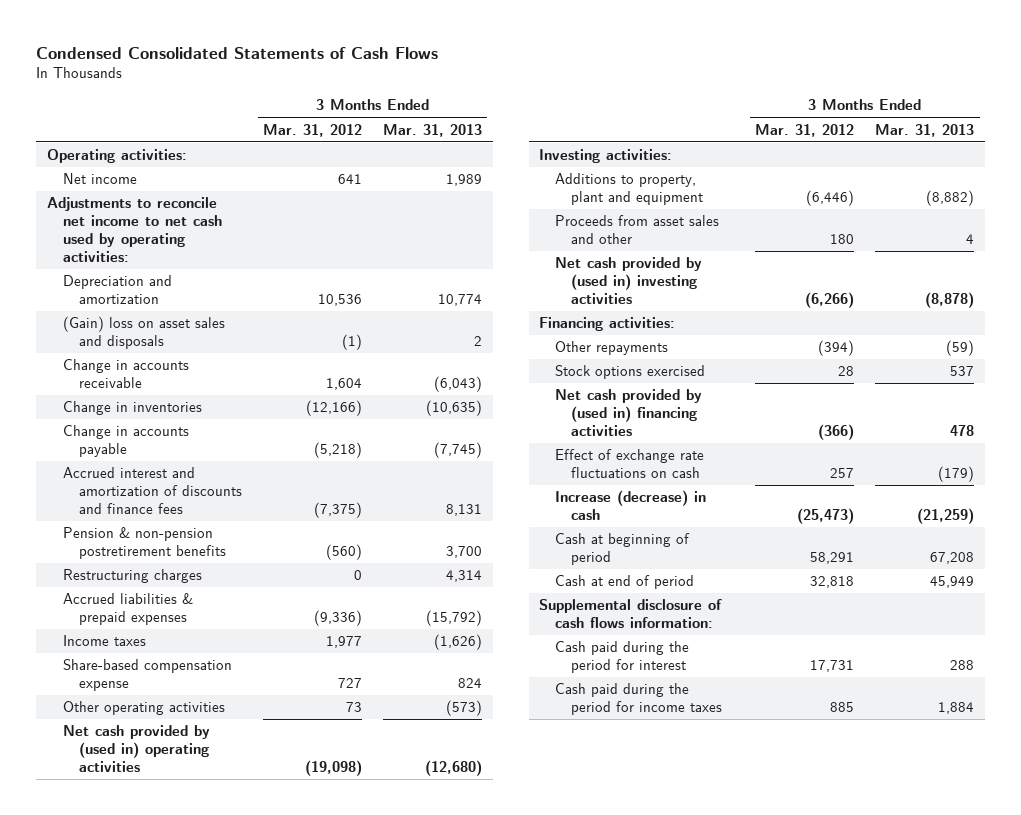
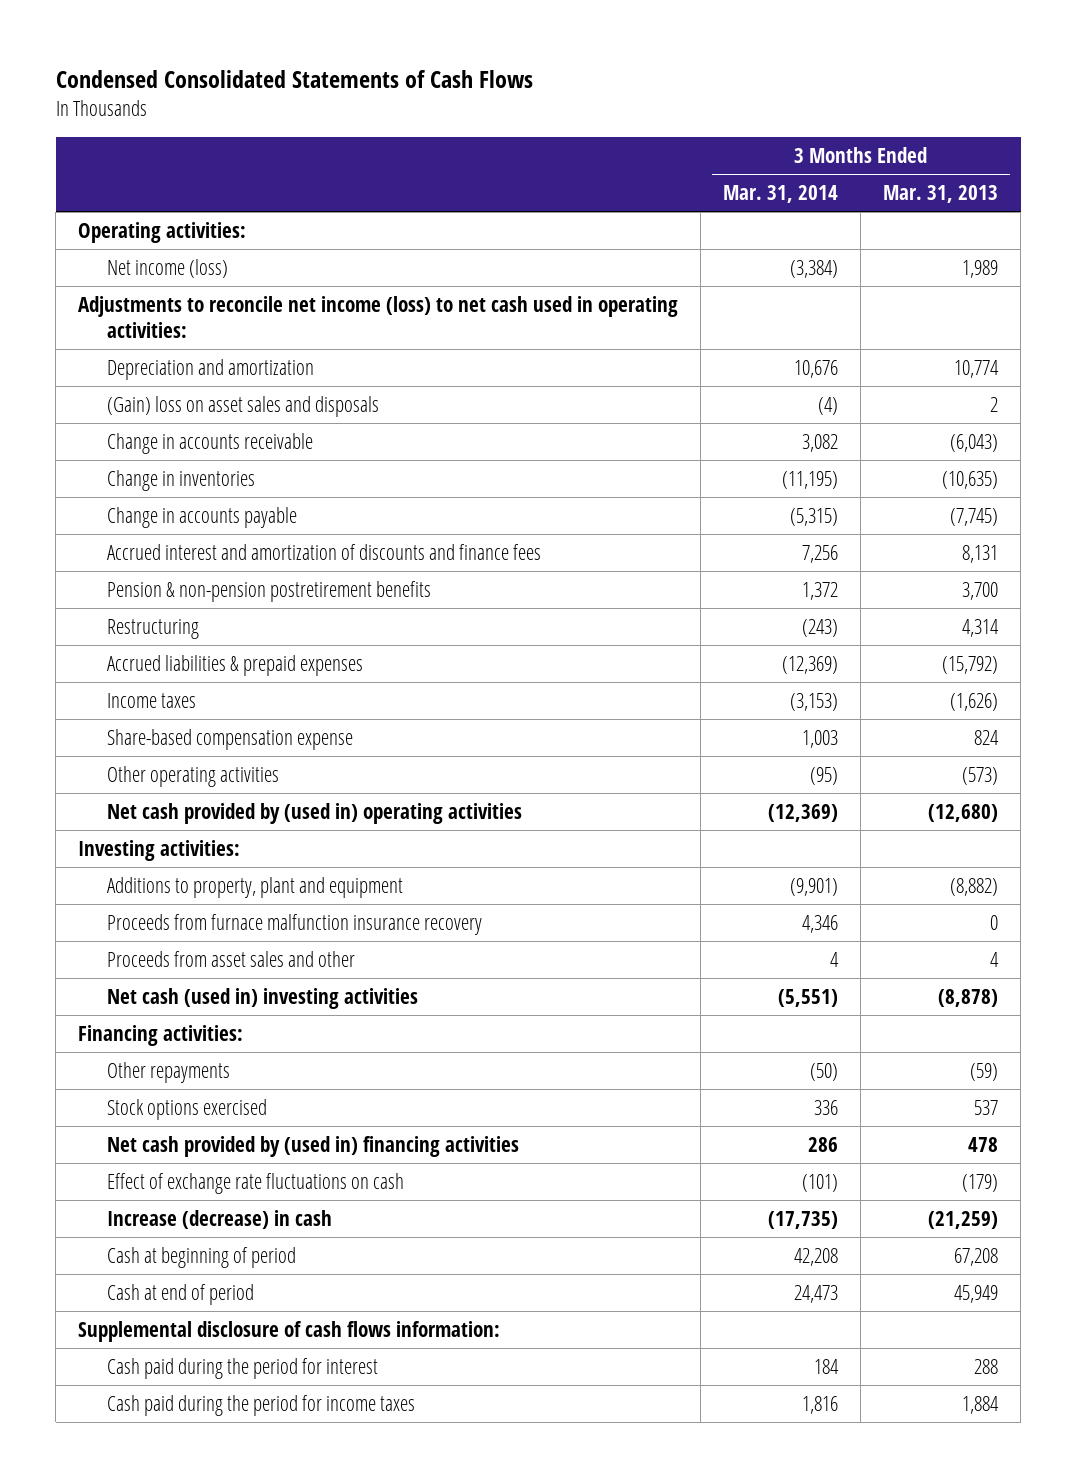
- | 3 Months Ended Mar. 31, 2012 | 3 Months Ended Mar. 31, 2013
+ | 3 Months Ended Mar. 31, 2014 | 3 Months Ended Mar. 31, 2013
- Net income | 641 | 1,989
- Adjustments to reconcile net income to net cash used by operating activities:
+ Net income (loss) | (3,384) | 1,989
+ Adjustments to reconcile net income (loss) to net cash used in operating activities:
- Restructuring charges | 0 | 4,314
+ Restructuring | (243) | 4,314
+ Proceeds from furnace malfunction insurance recovery | 4,346 | 0
- Net cash provided by (used in) investing activities | (6,266) | (8,878)
+ Net cash (used in) investing activities | (5,551) | (8,878)

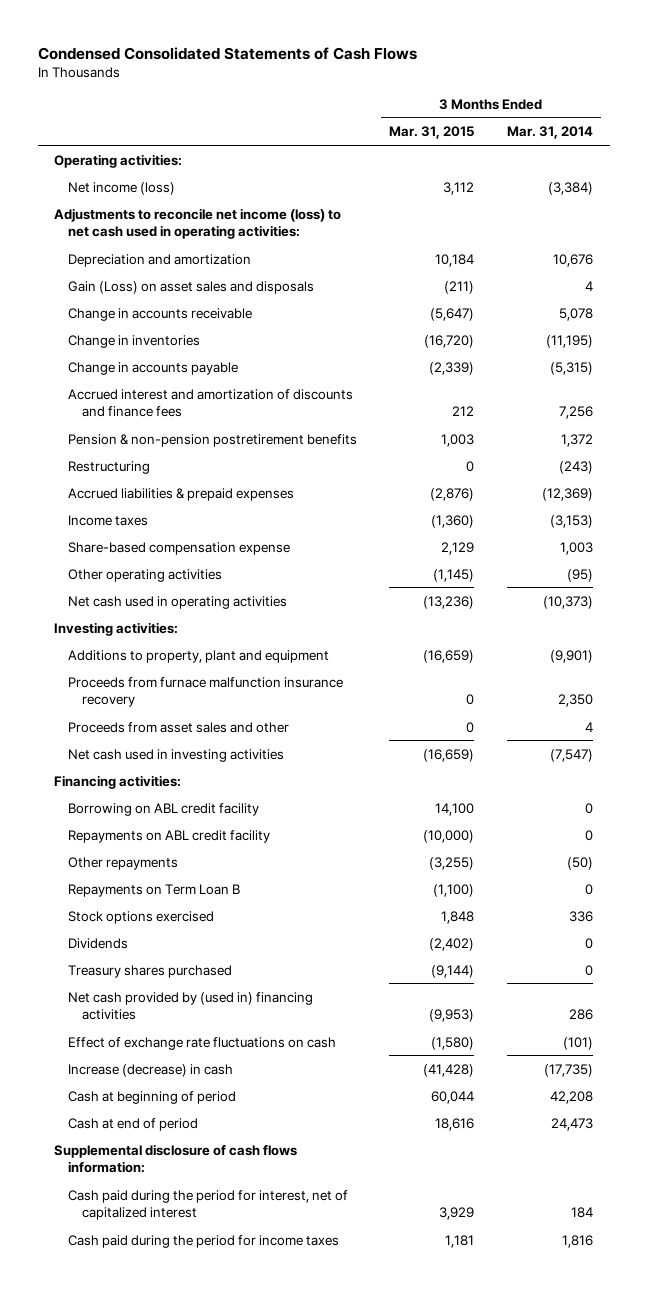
- | 3 Months Ended Mar. 31, 2014 | 3 Months Ended Mar. 31, 2013
+ | 3 Months Ended Mar. 31, 2015 | 3 Months Ended Mar. 31, 2014
- (Gain) loss on asset sales and disposals | (4) | 2
- Change in accounts receivable | 3,082 | (6,043)
+ Gain (Loss) on asset sales and disposals | (211) | 4
+ Change in accounts receivable | (5,647) | 5,078
- Net cash provided by (used in) operating activities | (12,369) | (12,680)
+ Net cash used in operating activities | (13,236) | (10,373)
- Proceeds from furnace malfunction insurance recovery | 4,346 | 0
+ Proceeds from furnace malfunction insurance recovery | 0 | 2,350
- Net cash (used in) investing activities | (5,551) | (8,878)
+ Net cash used in investing activities | (16,659) | (7,547)
+ Borrowing on ABL credit facility | 14,100 | 0
+ Repayments on ABL credit facility | (10,000) | 0
+ Repayments on Term Loan B | (1,100) | 0
+ Dividends | (2,402) | 0
+ Treasury shares purchased | (9,144) | 0
- Cash paid during the period for interest | 184 | 288
+ Cash paid during the period for interest, net of capitalized interest | 3,929 | 184

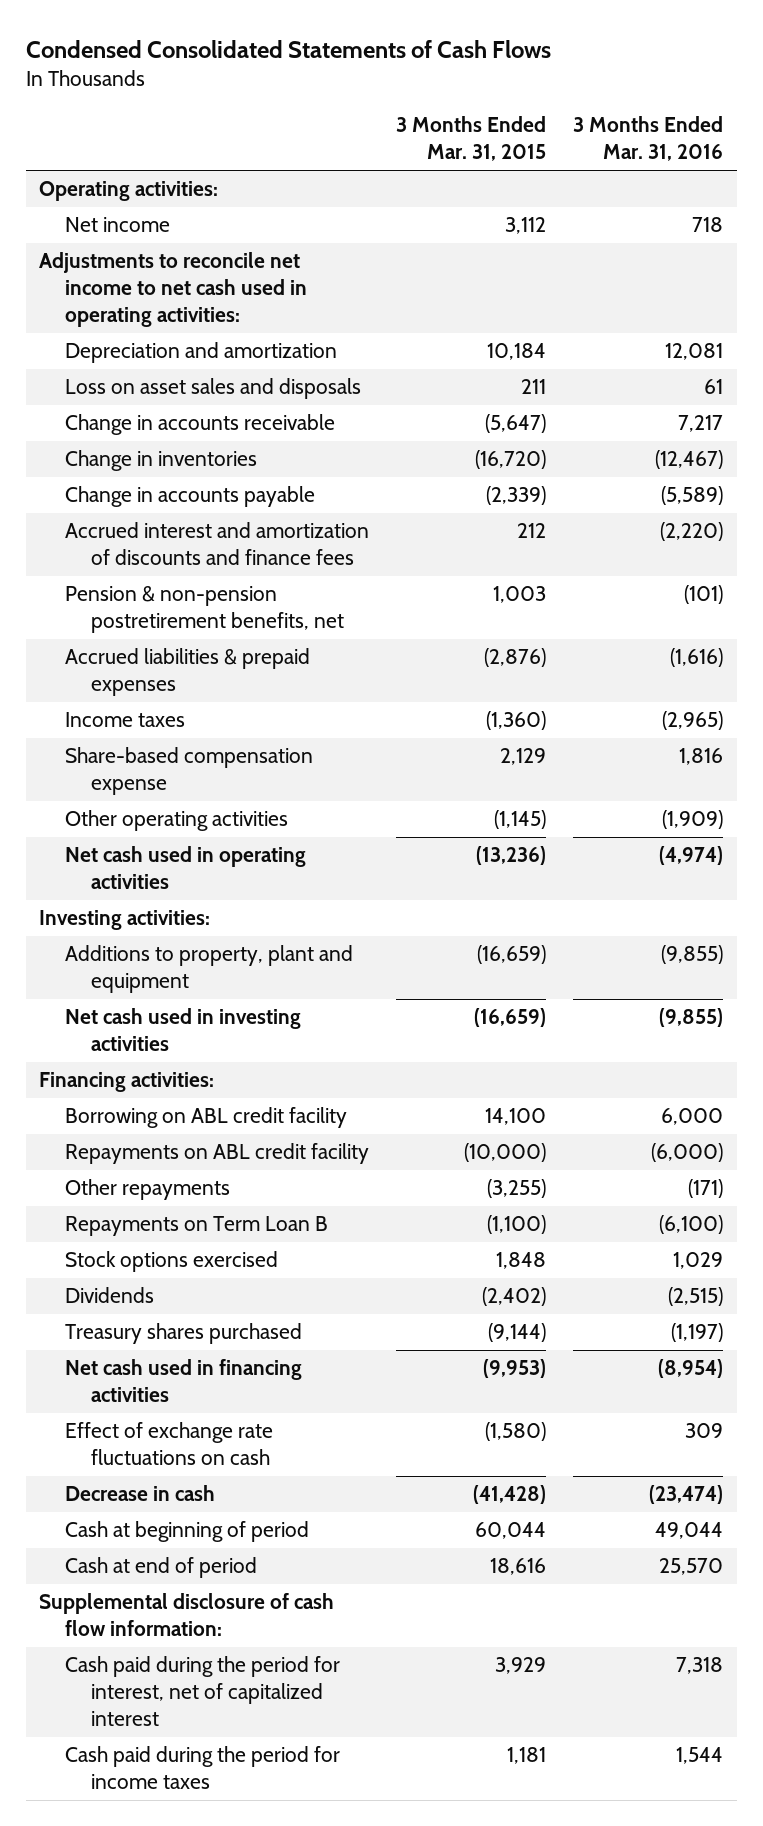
- | 3 Months Ended Mar. 31, 2015 | 3 Months Ended Mar. 31, 2014
+ | 3 Months Ended Mar. 31, 2015 | 3 Months Ended Mar. 31, 2016
- Net income (loss) | 3,112 | (3,384)
- Adjustments to reconcile net income (loss) to net cash used in operating activities:
+ Net income | 3,112 | 718
+ Adjustments to reconcile net income to net cash used in operating activities:
- Gain (Loss) on asset sales and disposals | (211) | 4
+ Loss on asset sales and disposals | 211 | 61
- Pension & non-pension postretirement benefits | 1,003 | 1,372
- Restructuring | 0 | (243)
+ Pension & non-pension postretirement benefits, net | 1,003 | (101)
- Proceeds from furnace malfunction insurance recovery | 0 | 2,350
- Proceeds from asset sales and other | 0 | 4
- Net cash provided by (used in) financing activities | (9,953) | 286
+ Net cash used in financing activities | (9,953) | (8,954)
- Increase (decrease) in cash | (41,428) | (17,735)
+ Decrease in cash | (41,428) | (23,474)
- Supplemental disclosure of cash flows information:
+ Supplemental disclosure of cash flow information:

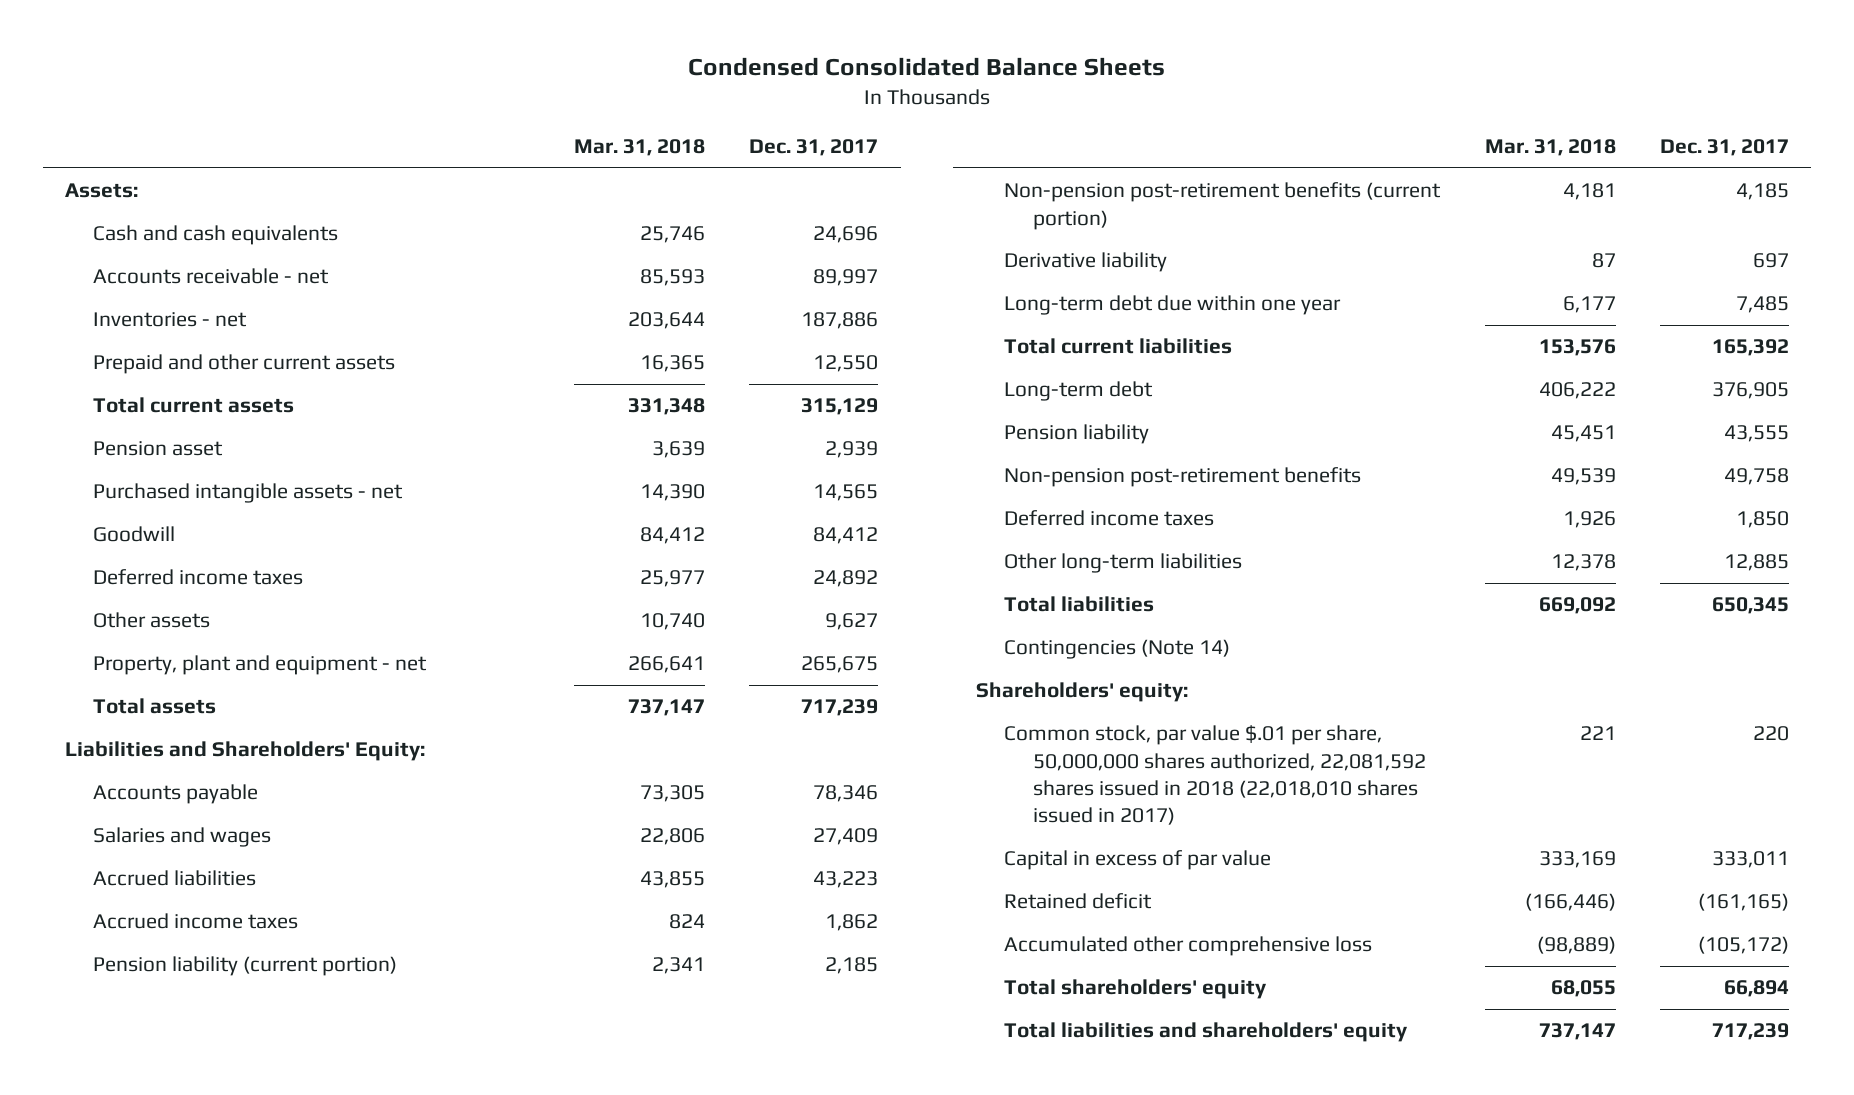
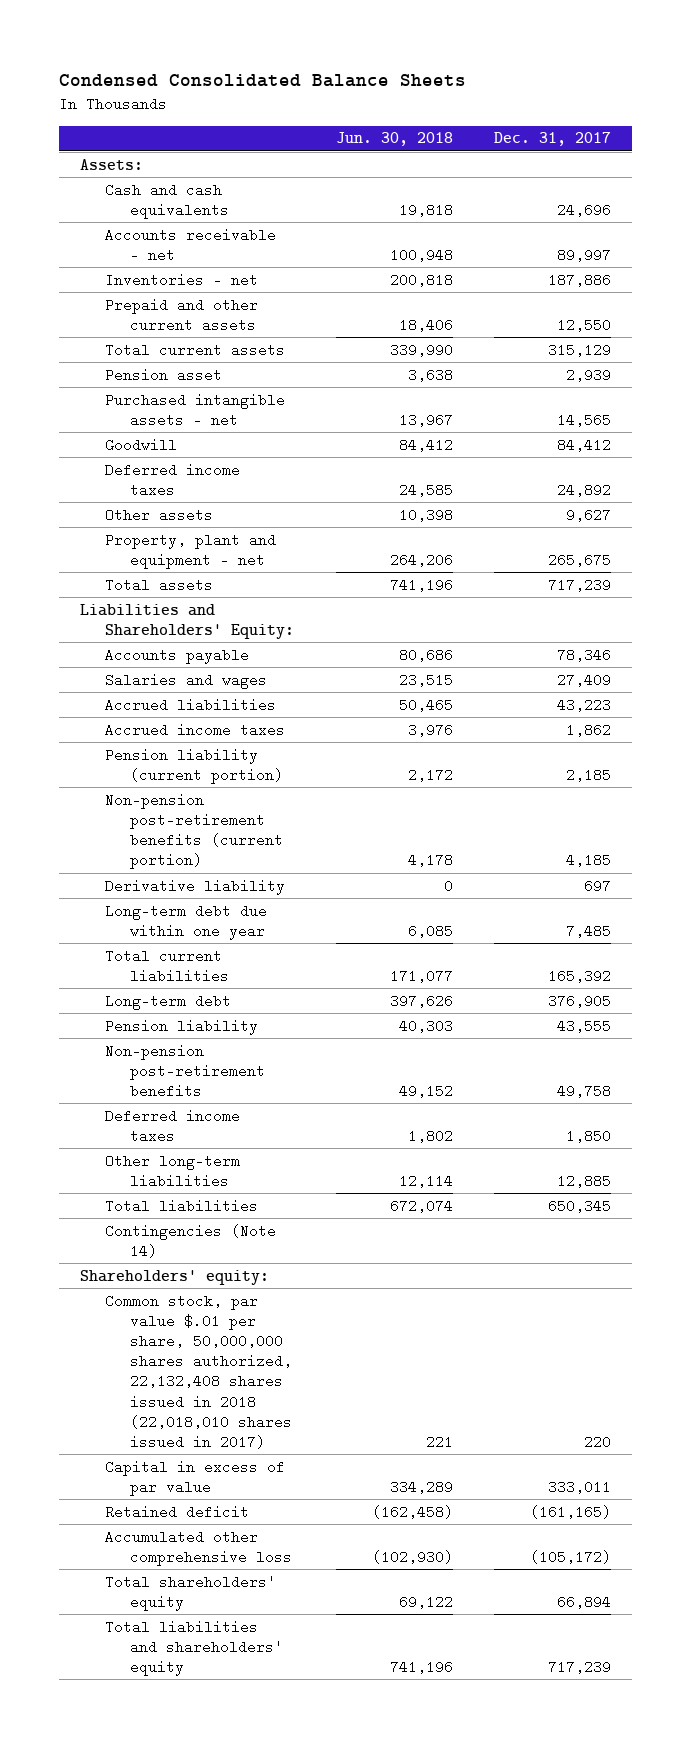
- | Mar. 31, 2018 | Dec. 31, 2017
+ | Jun. 30, 2018 | Dec. 31, 2017
- Common stock, par value $.01 per share, 50,000,000 shares authorized, 22,081,592 shares issued in 2018 (22,018,010 shares issued in 2017) | 221 | 220
+ Common stock, par value $.01 per share, 50,000,000 shares authorized, 22,132,408 shares issued in 2018 (22,018,010 shares issued in 2017) | 221 | 220

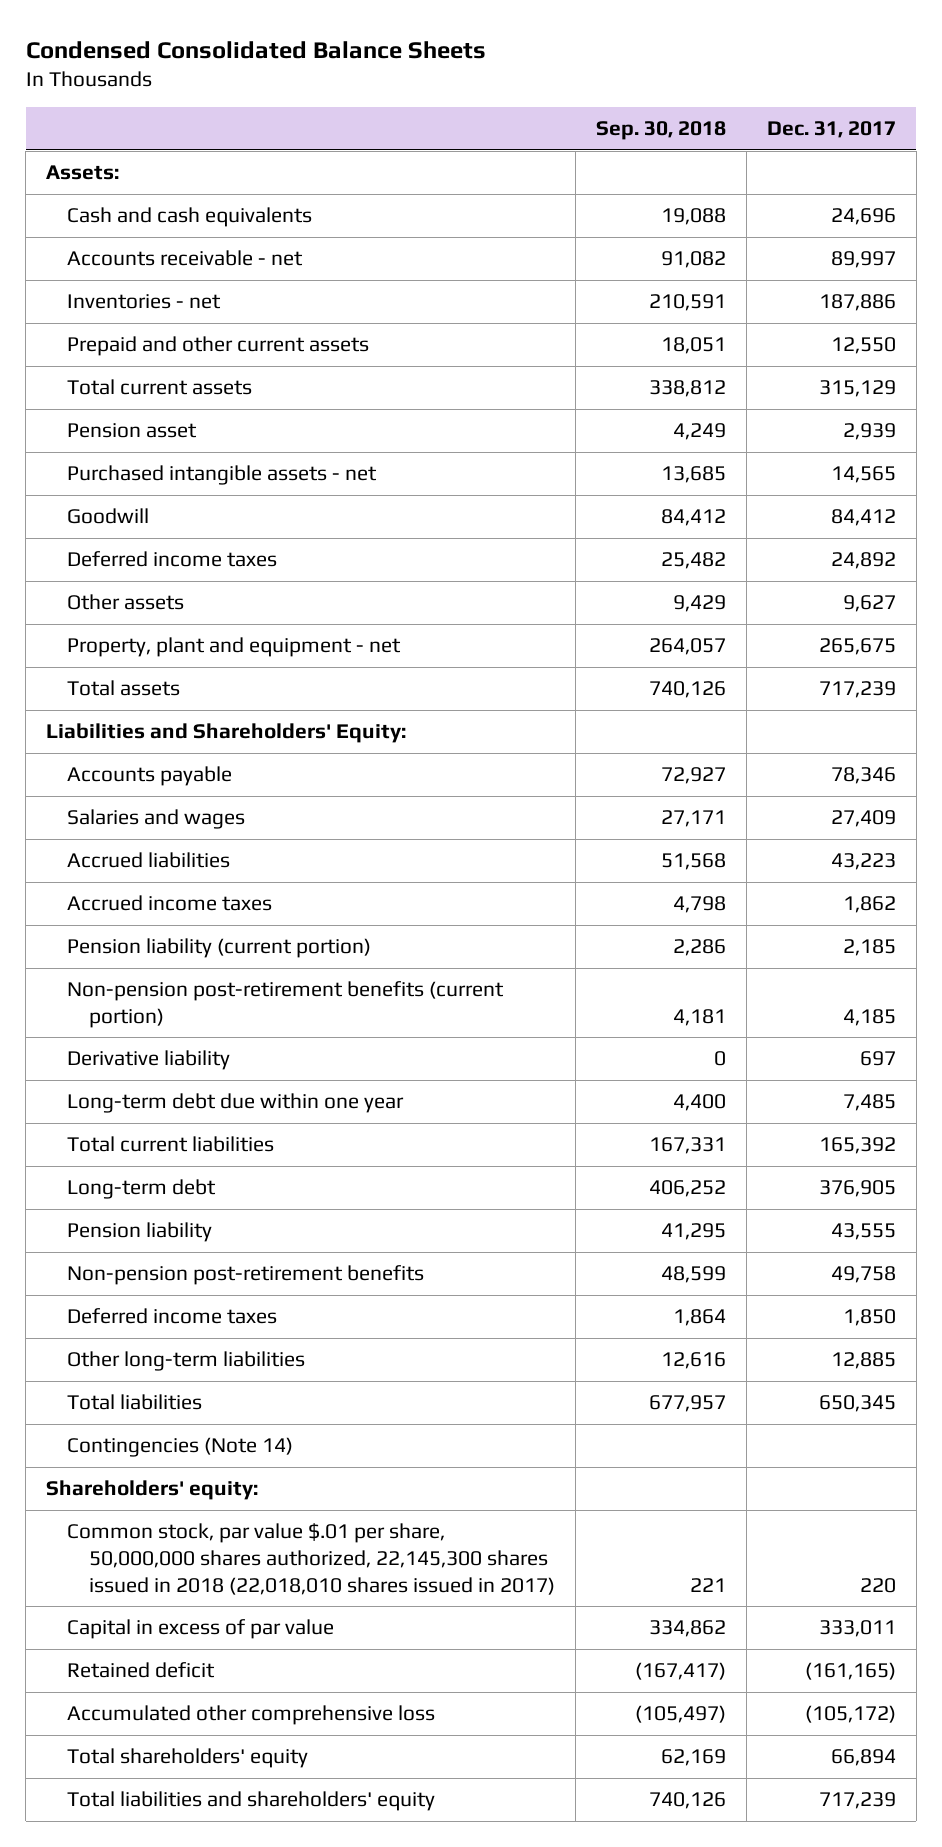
- | Jun. 30, 2018 | Dec. 31, 2017
+ | Sep. 30, 2018 | Dec. 31, 2017
- Common stock, par value $.01 per share, 50,000,000 shares authorized, 22,132,408 shares issued in 2018 (22,018,010 shares issued in 2017) | 221 | 220
+ Common stock, par value $.01 per share, 50,000,000 shares authorized, 22,145,300 shares issued in 2018 (22,018,010 shares issued in 2017) | 221 | 220

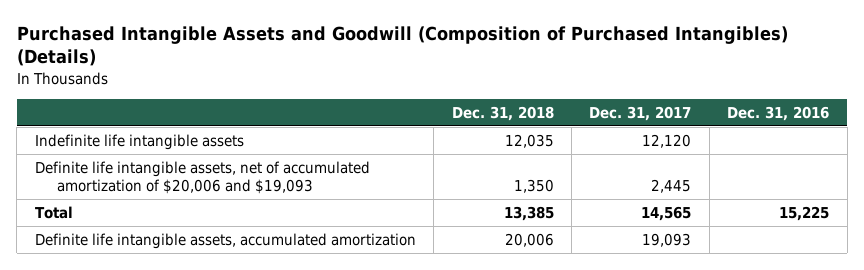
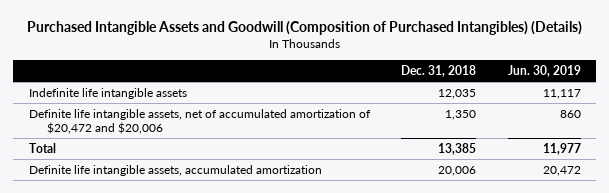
- | Dec. 31, 2018 | Dec. 31, 2017 | Dec. 31, 2016
+ | Dec. 31, 2018 | Jun. 30, 2019
- Definite life intangible assets, net of accumulated amortization of $20,006 and $19,093 | 1,350 | 2,445 |
+ Definite life intangible assets, net of accumulated amortization of $20,472 and $20,006 | 1,350 | 860

